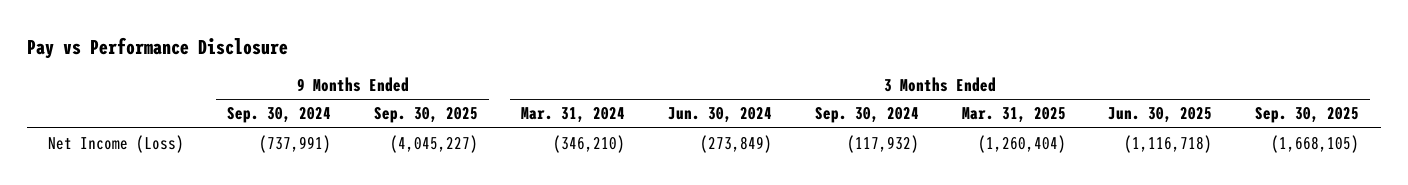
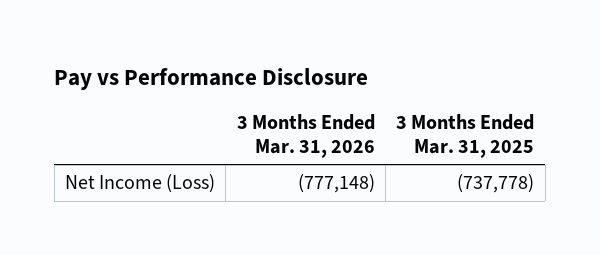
- | 9 Months Ended Sep. 30, 2024 | 9 Months Ended Sep. 30, 2025 | 3 Months Ended Mar. 31, 2024 | 3 Months Ended Jun. 30, 2024 | 3 Months Ended Sep. 30, 2024 | 3 Months Ended Mar. 31, 2025 | 3 Months Ended Jun. 30, 2025 | 3 Months Ended Sep. 30, 2025
+ | 3 Months Ended Mar. 31, 2026 | 3 Months Ended Mar. 31, 2025
- Net Income (Loss) | (737,991) | (4,045,227) | (346,210) | (273,849) | (117,932) | (1,260,404) | (1,116,718) | (1,668,105)
+ Net Income (Loss) | (777,148) | (737,778)

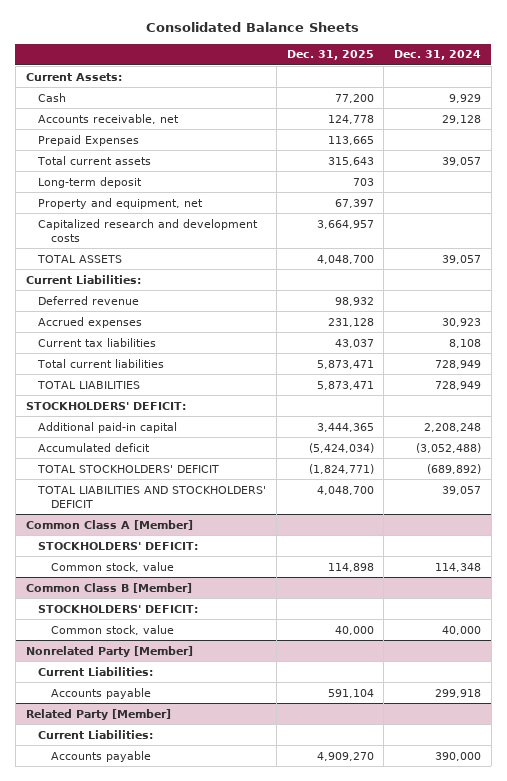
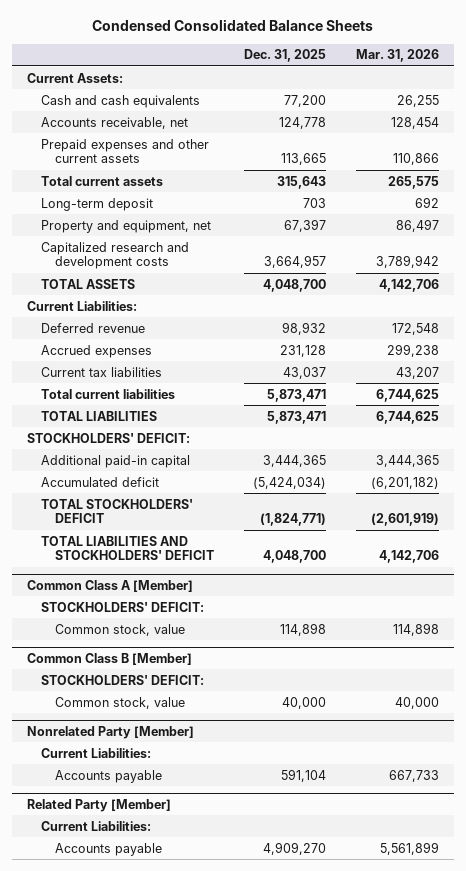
- Consolidated Balance Sheets
+ Condensed Consolidated Balance Sheets
- | Dec. 31, 2025 | Dec. 31, 2024
+ | Dec. 31, 2025 | Mar. 31, 2026
- Cash | 77,200 | 9,929
+ Cash and cash equivalents | 77,200 | 26,255
- Prepaid Expenses | 113,665 |
+ Prepaid expenses and other current assets | 113,665 | 110,866

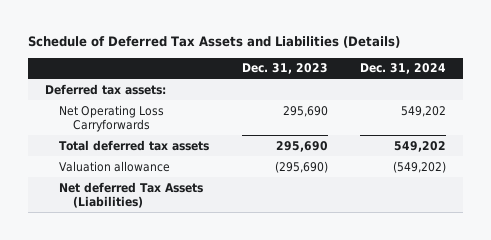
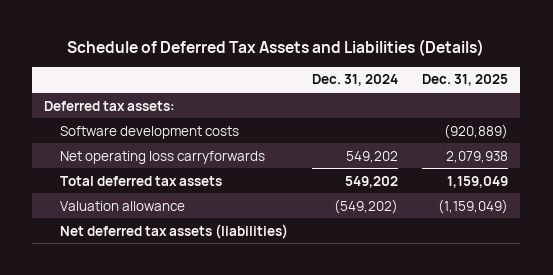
- | Dec. 31, 2023 | Dec. 31, 2024
+ | Dec. 31, 2024 | Dec. 31, 2025
- Net Operating Loss Carryforwards | 295,690 | 549,202
+ Software development costs | | (920,889)
+ Net operating loss carryforwards | 549,202 | 2,079,938
- Net deferred Tax Assets (Liabilities)
+ Net deferred tax assets (liabilities)

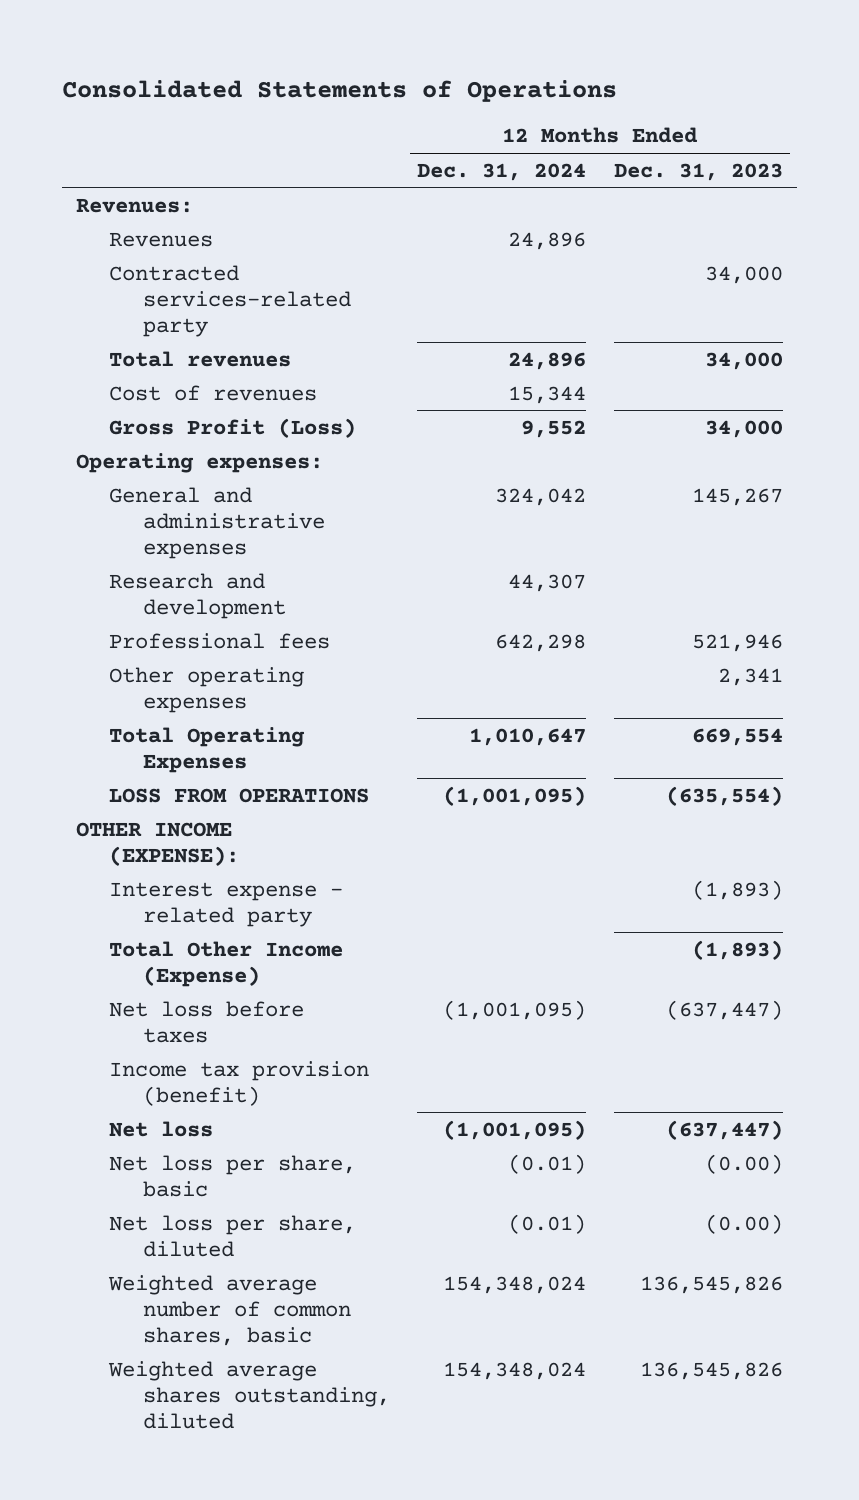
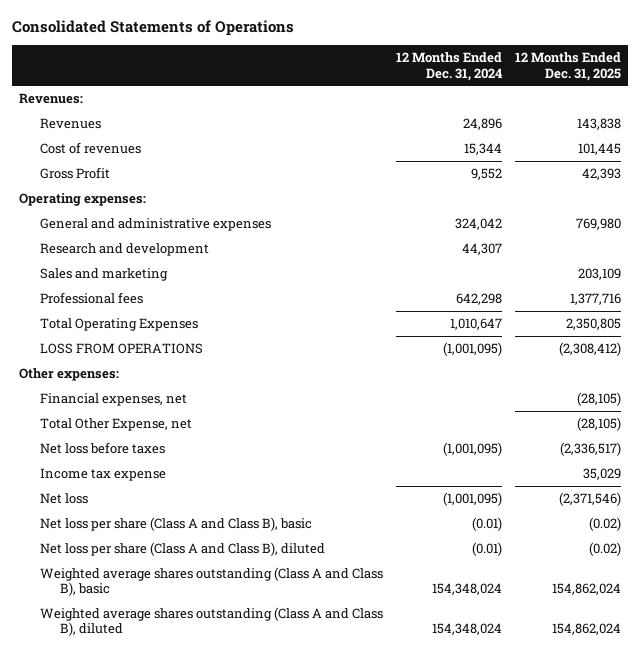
- | 12 Months Ended Dec. 31, 2024 | 12 Months Ended Dec. 31, 2023
+ | 12 Months Ended Dec. 31, 2024 | 12 Months Ended Dec. 31, 2025
- Contracted services-related party | | 34,000
- Total revenues | 24,896 | 34,000
- Gross Profit (Loss) | 9,552 | 34,000
+ Gross Profit | 9,552 | 42,393
+ Sales and marketing | | 203,109
- Other operating expenses | | 2,341
- OTHER INCOME (EXPENSE):
- Interest expense - related party | | (1,893)
- Total Other Income (Expense) | | (1,893)
+ Other expenses:
+ Financial expenses, net | | (28,105)
+ Total Other Expense, net | | (28,105)
- Income tax provision (benefit)
+ Income tax expense | | 35,029
- Net loss per share, basic | (0.01) | (0.00)
- Net loss per share, diluted | (0.01) | (0.00)
- Weighted average number of common shares, basic | 154,348,024 | 136,545,826
- Weighted average shares outstanding, diluted | 154,348,024 | 136,545,826
+ Net loss per share (Class A and Class B), basic | (0.01) | (0.02)
+ Net loss per share (Class A and Class B), diluted | (0.01) | (0.02)
+ Weighted average shares outstanding (Class A and Class B), basic | 154,348,024 | 154,862,024
+ Weighted average shares outstanding (Class A and Class B), diluted | 154,348,024 | 154,862,024

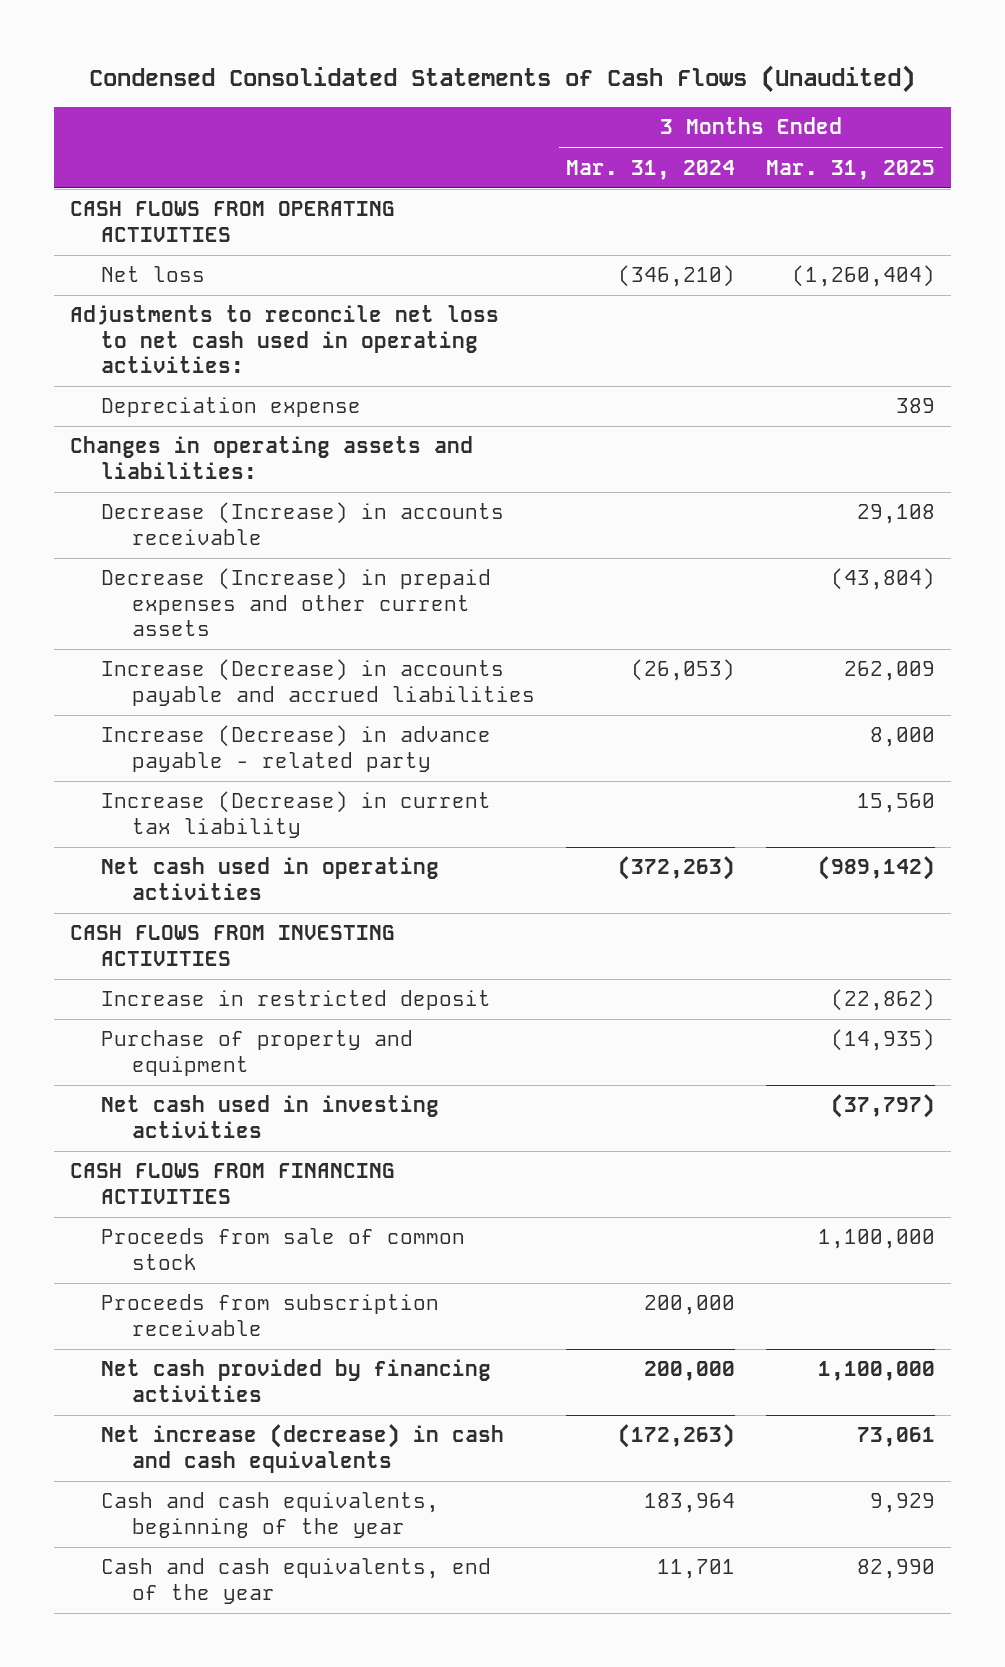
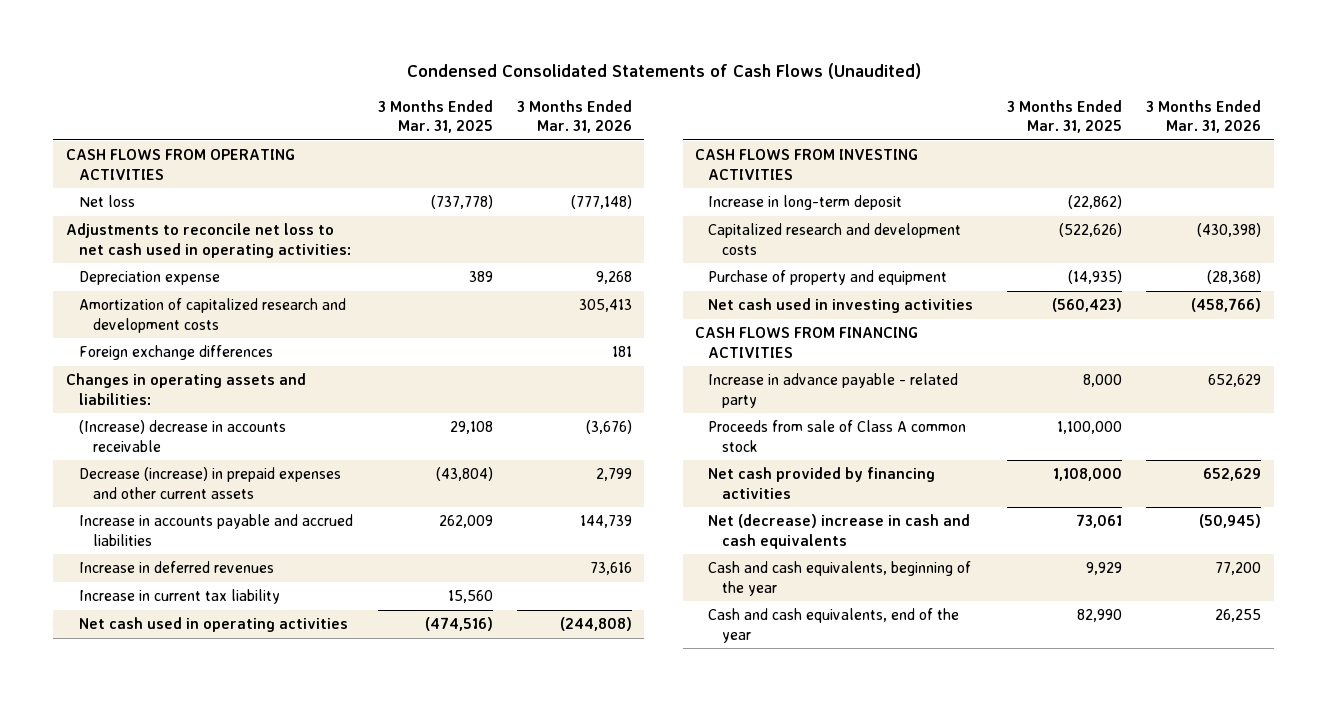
- | 3 Months Ended Mar. 31, 2024 | 3 Months Ended Mar. 31, 2025
+ | 3 Months Ended Mar. 31, 2025 | 3 Months Ended Mar. 31, 2026
- Net loss | (346,210) | (1,260,404)
+ Net loss | (737,778) | (777,148)
+ Amortization of capitalized research and development costs | | 305,413
+ Foreign exchange differences | | 181
- Decrease (Increase) in accounts receivable | | 29,108
- Decrease (Increase) in prepaid expenses and other current assets | | (43,804)
- Increase (Decrease) in accounts payable and accrued liabilities | (26,053) | 262,009
- Increase (Decrease) in advance payable - related party | | 8,000
- Increase (Decrease) in current tax liability | | 15,560
- Net cash used in operating activities | (372,263) | (989,142)
+ (Increase) decrease in accounts receivable | 29,108 | (3,676)
+ Decrease (increase) in prepaid expenses and other current assets | (43,804) | 2,799
+ Increase in accounts payable and accrued liabilities | 262,009 | 144,739
+ Increase in deferred revenues | | 73,616
+ Increase in current tax liability | 15,560 |
+ Net cash used in operating activities | (474,516) | (244,808)
- Increase in restricted deposit | | (22,862)
+ Increase in long-term deposit | (22,862) |
+ Capitalized research and development costs | (522,626) | (430,398)
- Net cash used in investing activities | | (37,797)
+ Net cash used in investing activities | (560,423) | (458,766)
- Proceeds from sale of common stock | | 1,100,000
- Proceeds from subscription receivable | 200,000 |
- Net cash provided by financing activities | 200,000 | 1,100,000
- Net increase (decrease) in cash and cash equivalents | (172,263) | 73,061
+ Increase in advance payable - related party | 8,000 | 652,629
+ Proceeds from sale of Class A common stock | 1,100,000 |
+ Net cash provided by financing activities | 1,108,000 | 652,629
+ Net (decrease) increase in cash and cash equivalents | 73,061 | (50,945)

